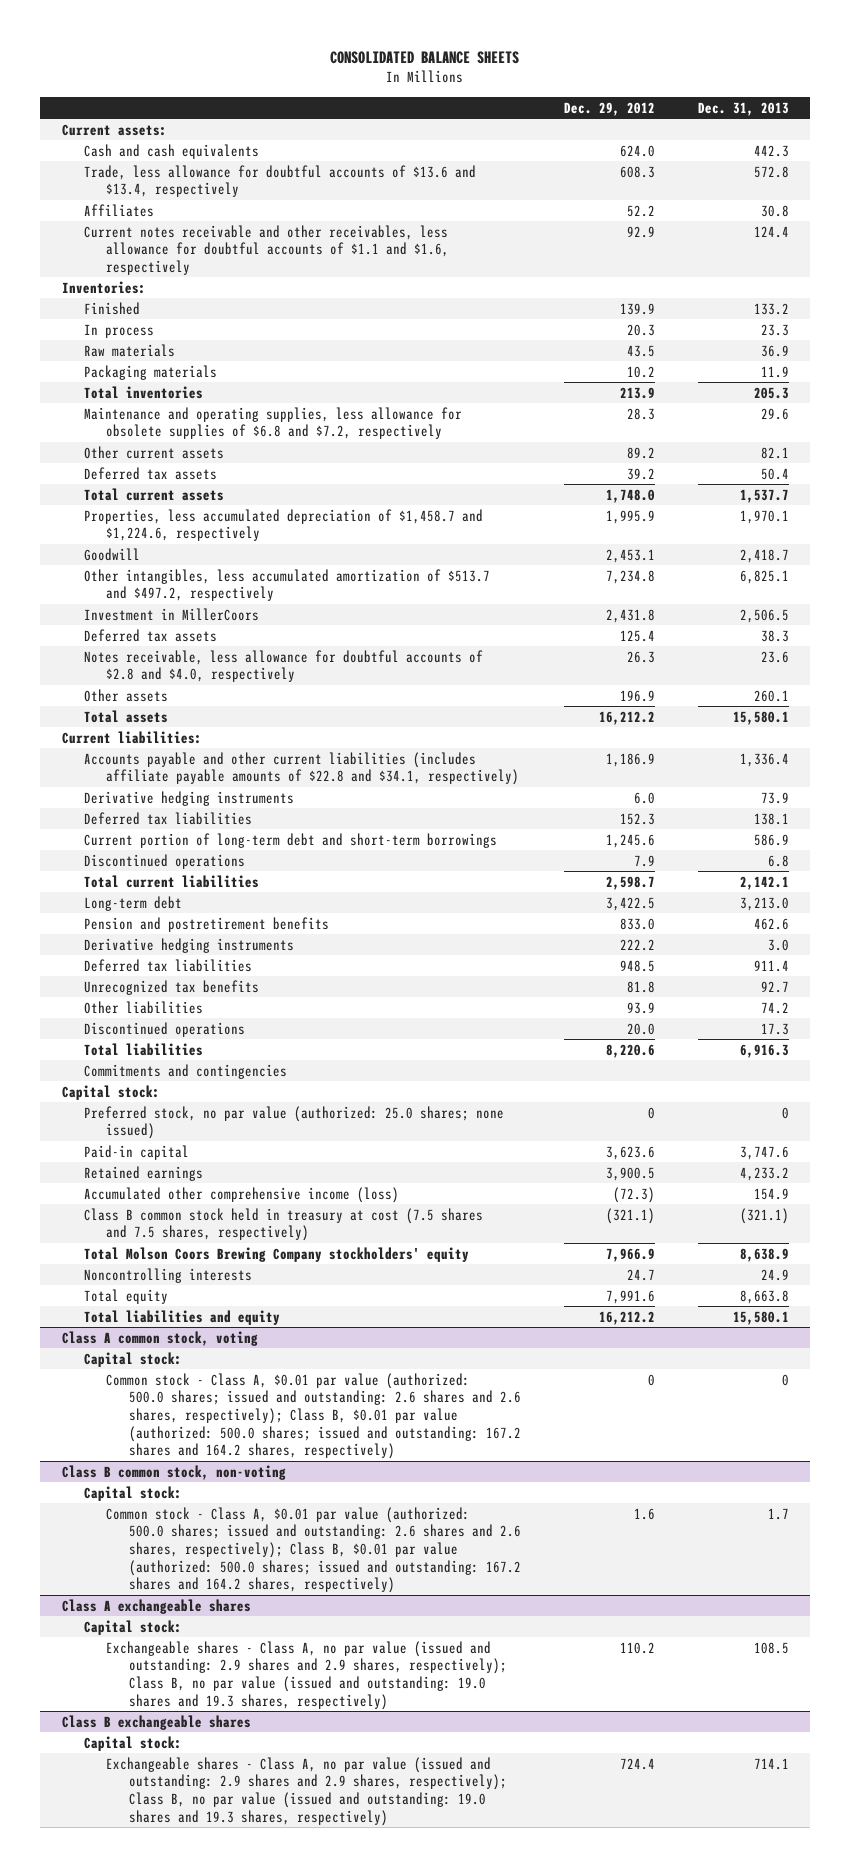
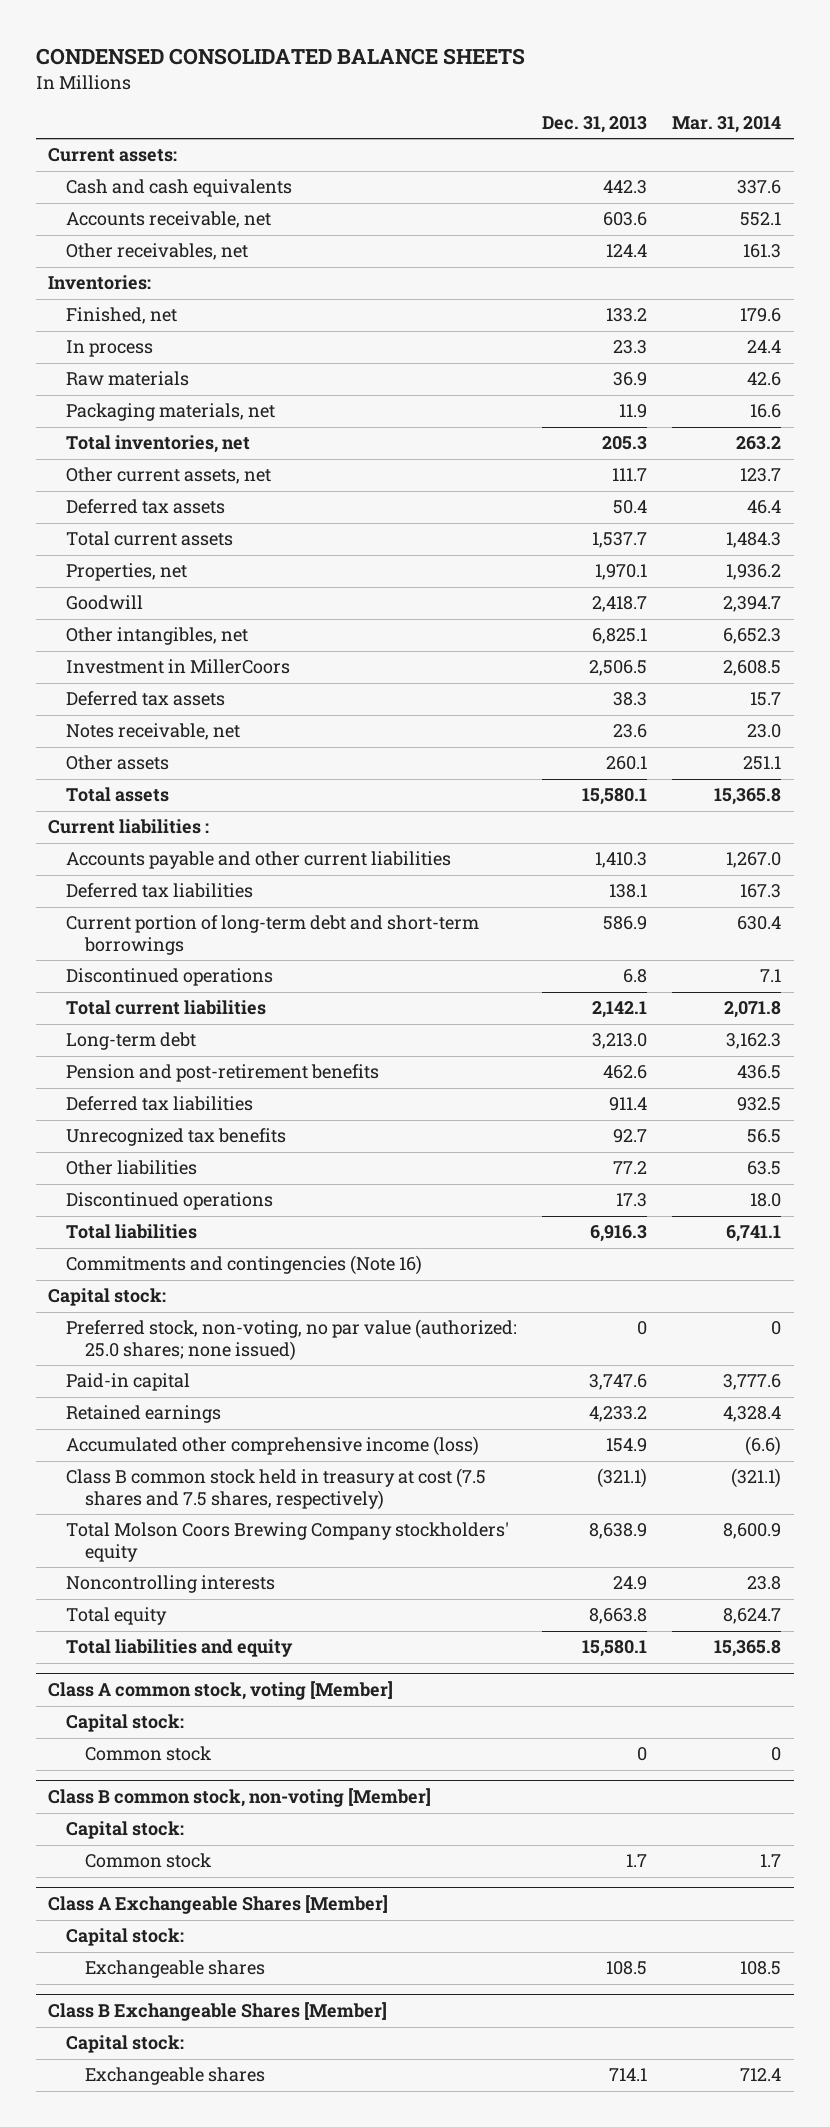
- CONSOLIDATED BALANCE SHEETS
+ CONDENSED CONSOLIDATED BALANCE SHEETS
- | Dec. 29, 2012 | Dec. 31, 2013
+ | Dec. 31, 2013 | Mar. 31, 2014
- Trade, less allowance for doubtful accounts of $13.6 and $13.4, respectively | 608.3 | 572.8
- Affiliates | 52.2 | 30.8
- Current notes receivable and other receivables, less allowance for doubtful accounts of $1.1 and $1.6, respectively | 92.9 | 124.4
+ Accounts receivable, net | 603.6 | 552.1
+ Other receivables, net | 124.4 | 161.3
- Finished | 139.9 | 133.2
+ Finished, net | 133.2 | 179.6
- Packaging materials | 10.2 | 11.9
- Total inventories | 213.9 | 205.3
- Maintenance and operating supplies, less allowance for obsolete supplies of $6.8 and $7.2, respectively | 28.3 | 29.6
- Other current assets | 89.2 | 82.1
+ Packaging materials, net | 11.9 | 16.6
+ Total inventories, net | 205.3 | 263.2
+ Other current assets, net | 111.7 | 123.7
- Properties, less accumulated depreciation of $1,458.7 and $1,224.6, respectively | 1,995.9 | 1,970.1
+ Properties, net | 1,970.1 | 1,936.2
- Other intangibles, less accumulated amortization of $513.7 and $497.2, respectively | 7,234.8 | 6,825.1
+ Other intangibles, net | 6,825.1 | 6,652.3
- Notes receivable, less allowance for doubtful accounts of $2.8 and $4.0, respectively | 26.3 | 23.6
+ Notes receivable, net | 23.6 | 23.0
- Current liabilities:
- Accounts payable and other current liabilities (includes affiliate payable amounts of $22.8 and $34.1, respectively) | 1,186.9 | 1,336.4
- Derivative hedging instruments | 6.0 | 73.9
+ Current liabilities :
+ Accounts payable and other current liabilities | 1,410.3 | 1,267.0
- Pension and postretirement benefits | 833.0 | 462.6
- Derivative hedging instruments | 222.2 | 3.0
+ Pension and post-retirement benefits | 462.6 | 436.5
- Other liabilities | 93.9 | 74.2
+ Other liabilities | 77.2 | 63.5
- Commitments and contingencies
+ Commitments and contingencies (Note 16)
- Preferred stock, no par value (authorized: 25.0 shares; none issued) | 0 | 0
+ Preferred stock, non-voting, no par value (authorized: 25.0 shares; none issued) | 0 | 0
- Class A common stock, voting
+ Class A common stock, voting [Member]
- Common stock - Class A, $0.01 par value (authorized: 500.0 shares; issued and outstanding: 2.6 shares and 2.6 shares, respectively); Class B, $0.01 par value (authorized: 500.0 shares; issued and outstanding: 167.2 shares and 164.2 shares, respectively) | 0 | 0
- Class B common stock, non-voting
+ Common stock | 0 | 0
+ Class B common stock, non-voting [Member]
- Common stock - Class A, $0.01 par value (authorized: 500.0 shares; issued and outstanding: 2.6 shares and 2.6 shares, respectively); Class B, $0.01 par value (authorized: 500.0 shares; issued and outstanding: 167.2 shares and 164.2 shares, respectively) | 1.6 | 1.7
- Class A exchangeable shares
+ Common stock | 1.7 | 1.7
+ Class A Exchangeable Shares [Member]
- Exchangeable shares - Class A, no par value (issued and outstanding: 2.9 shares and 2.9 shares, respectively); Class B, no par value (issued and outstanding: 19.0 shares and 19.3 shares, respectively) | 110.2 | 108.5
- Class B exchangeable shares
+ Exchangeable shares | 108.5 | 108.5
+ Class B Exchangeable Shares [Member]
- Exchangeable shares - Class A, no par value (issued and outstanding: 2.9 shares and 2.9 shares, respectively); Class B, no par value (issued and outstanding: 19.0 shares and 19.3 shares, respectively) | 724.4 | 714.1
+ Exchangeable shares | 714.1 | 712.4

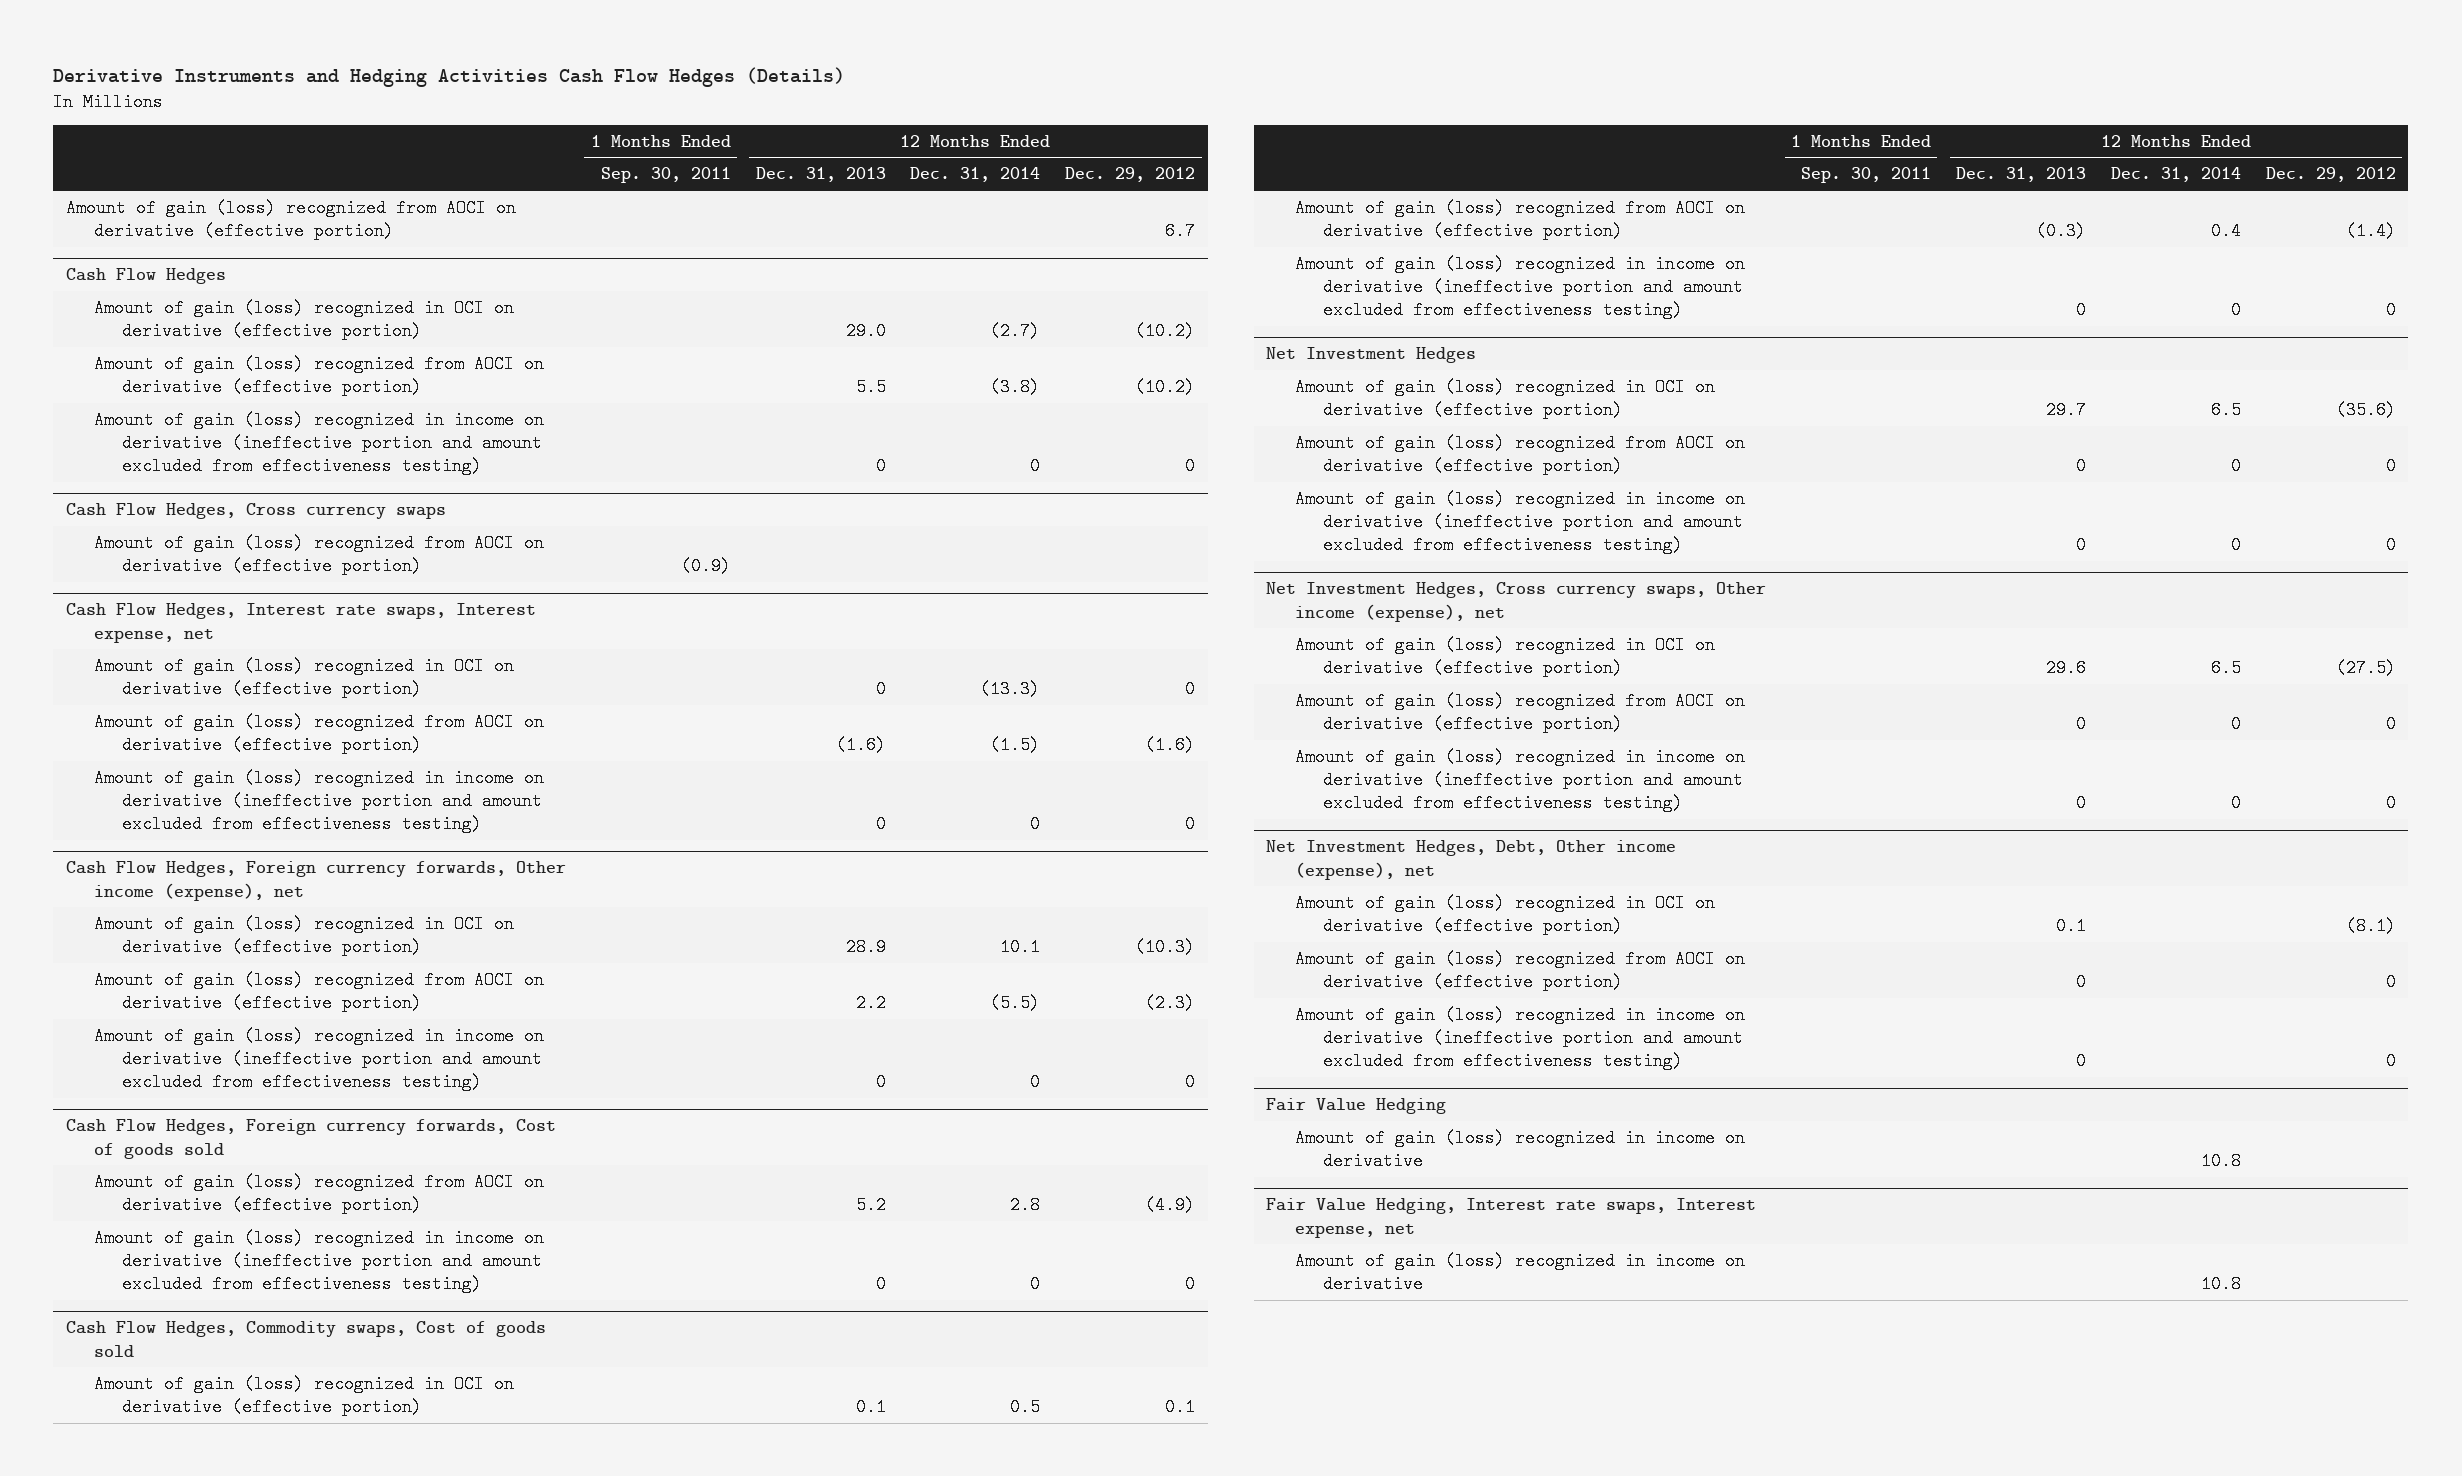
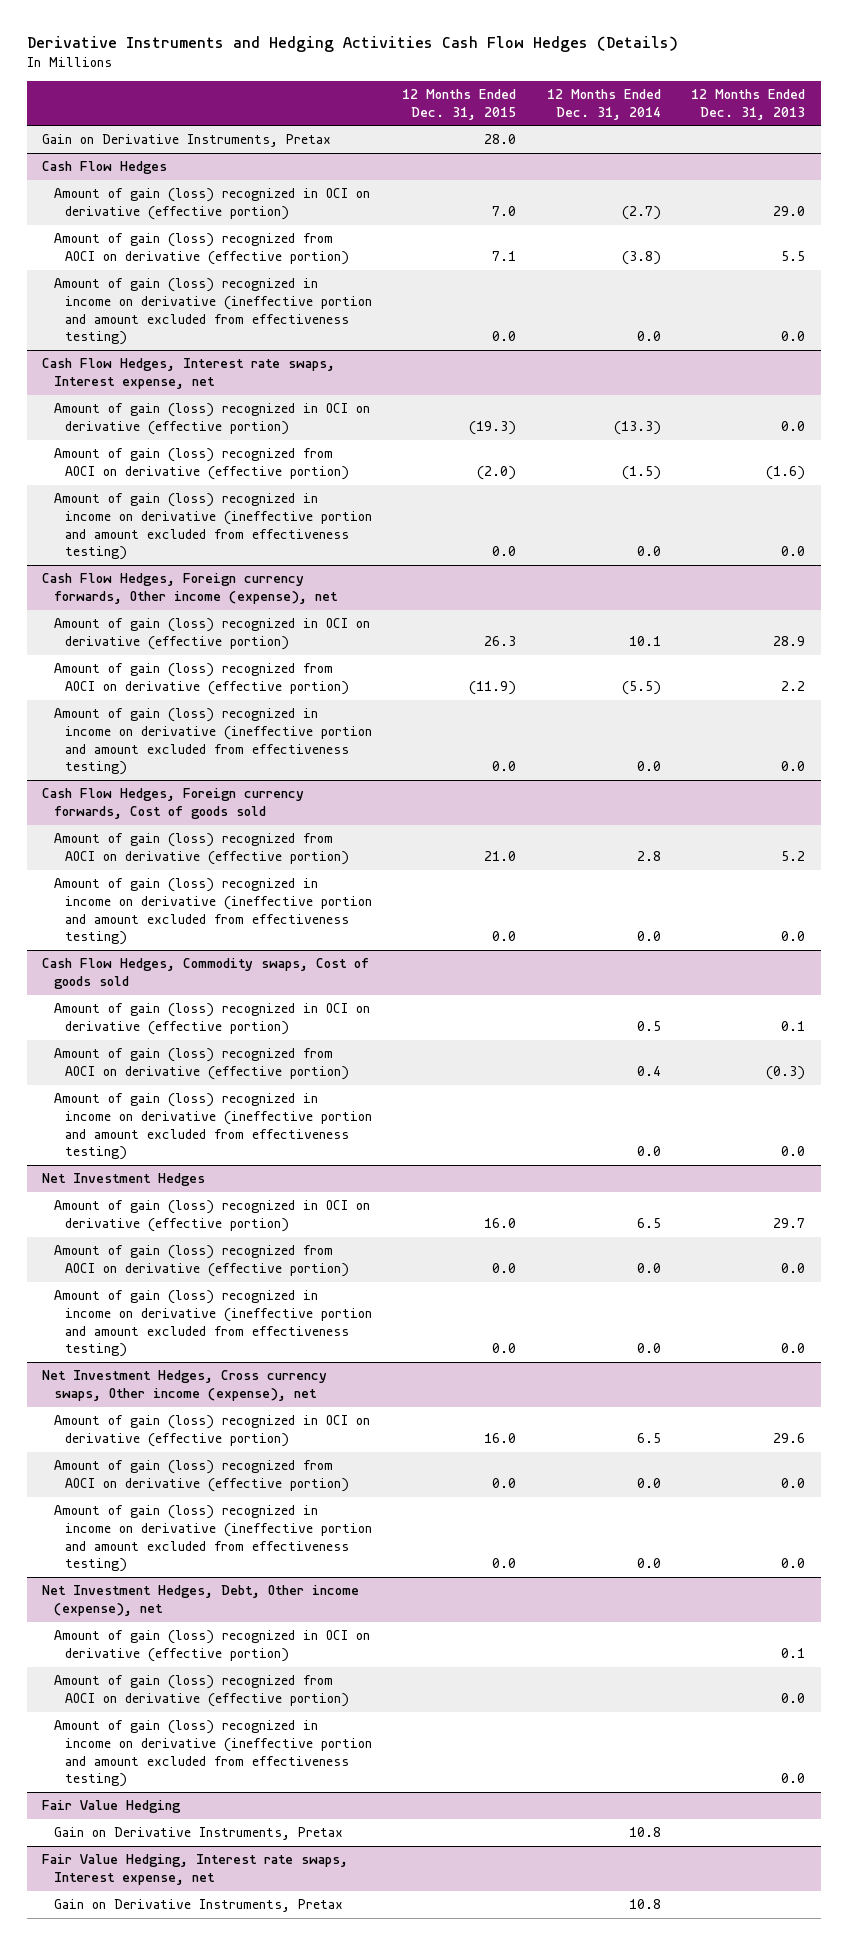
- | 1 Months Ended Sep. 30, 2011 | 12 Months Ended Dec. 31, 2013 | 12 Months Ended Dec. 31, 2014 | 12 Months Ended Dec. 29, 2012
+ | 12 Months Ended Dec. 31, 2015 | 12 Months Ended Dec. 31, 2014 | 12 Months Ended Dec. 31, 2013
- Amount of gain (loss) recognized from AOCI on derivative (effective portion) | | | | 6.7
+ Gain on Derivative Instruments, Pretax | 28.0 | |
@ Cash Flow Hedges
- Amount of gain (loss) recognized in income on derivative (ineffective portion and amount excluded from effectiveness testing) | | 0 | 0 | 0
- Cash Flow Hedges, Cross currency swaps
- Amount of gain (loss) recognized from AOCI on derivative (effective portion) | (0.9) | | |
@ Cash Flow Hedges
+ Amount of gain (loss) recognized in income on derivative (ineffective portion and amount excluded from effectiveness testing) | 0.0 | 0.0 | 0.0
@ Cash Flow Hedges, Interest rate swaps, Interest expense, net
- Amount of gain (loss) recognized in OCI on derivative (effective portion) | | 0 | (13.3) | 0
+ Amount of gain (loss) recognized in OCI on derivative (effective portion) | (19.3) | (13.3) | 0.0
- Amount of gain (loss) recognized in income on derivative (ineffective portion and amount excluded from effectiveness testing) | | 0 | 0 | 0
+ Amount of gain (loss) recognized in income on derivative (ineffective portion and amount excluded from effectiveness testing) | 0.0 | 0.0 | 0.0
@ Cash Flow Hedges, Foreign currency forwards, Other income (expense), net
- Amount of gain (loss) recognized in income on derivative (ineffective portion and amount excluded from effectiveness testing) | | 0 | 0 | 0
+ Amount of gain (loss) recognized in income on derivative (ineffective portion and amount excluded from effectiveness testing) | 0.0 | 0.0 | 0.0
@ Cash Flow Hedges, Foreign currency forwards, Cost of goods sold
- Amount of gain (loss) recognized in income on derivative (ineffective portion and amount excluded from effectiveness testing) | | 0 | 0 | 0
+ Amount of gain (loss) recognized in income on derivative (ineffective portion and amount excluded from effectiveness testing) | 0.0 | 0.0 | 0.0
@ Cash Flow Hedges, Commodity swaps, Cost of goods sold
- Amount of gain (loss) recognized in income on derivative (ineffective portion and amount excluded from effectiveness testing) | | 0 | 0 | 0
+ Amount of gain (loss) recognized in income on derivative (ineffective portion and amount excluded from effectiveness testing) | | 0.0 | 0.0
@ Net Investment Hedges
- Amount of gain (loss) recognized from AOCI on derivative (effective portion) | | 0 | 0 | 0
- Amount of gain (loss) recognized in income on derivative (ineffective portion and amount excluded from effectiveness testing) | | 0 | 0 | 0
+ Amount of gain (loss) recognized from AOCI on derivative (effective portion) | 0.0 | 0.0 | 0.0
+ Amount of gain (loss) recognized in income on derivative (ineffective portion and amount excluded from effectiveness testing) | 0.0 | 0.0 | 0.0
@ Net Investment Hedges, Cross currency swaps, Other income (expense), net
- Amount of gain (loss) recognized from AOCI on derivative (effective portion) | | 0 | 0 | 0
- Amount of gain (loss) recognized in income on derivative (ineffective portion and amount excluded from effectiveness testing) | | 0 | 0 | 0
+ Amount of gain (loss) recognized from AOCI on derivative (effective portion) | 0.0 | 0.0 | 0.0
+ Amount of gain (loss) recognized in income on derivative (ineffective portion and amount excluded from effectiveness testing) | 0.0 | 0.0 | 0.0
@ Net Investment Hedges, Debt, Other income (expense), net
- Amount of gain (loss) recognized from AOCI on derivative (effective portion) | | 0 | | 0
- Amount of gain (loss) recognized in income on derivative (ineffective portion and amount excluded from effectiveness testing) | | 0 | | 0
+ Amount of gain (loss) recognized from AOCI on derivative (effective portion) | | | 0.0
+ Amount of gain (loss) recognized in income on derivative (ineffective portion and amount excluded from effectiveness testing) | | | 0.0
@ Fair Value Hedging
- Amount of gain (loss) recognized in income on derivative | | | 10.8 |
+ Gain on Derivative Instruments, Pretax | | 10.8 |
@ Fair Value Hedging, Interest rate swaps, Interest expense, net
- Amount of gain (loss) recognized in income on derivative | | | 10.8 |
+ Gain on Derivative Instruments, Pretax | | 10.8 |

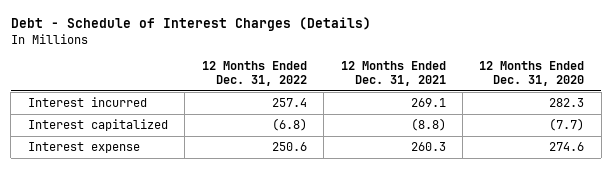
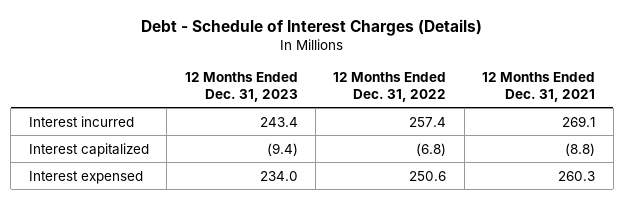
- | 12 Months Ended Dec. 31, 2022 | 12 Months Ended Dec. 31, 2021 | 12 Months Ended Dec. 31, 2020
+ | 12 Months Ended Dec. 31, 2023 | 12 Months Ended Dec. 31, 2022 | 12 Months Ended Dec. 31, 2021
- Interest expense | 250.6 | 260.3 | 274.6
+ Interest expensed | 234.0 | 250.6 | 260.3

